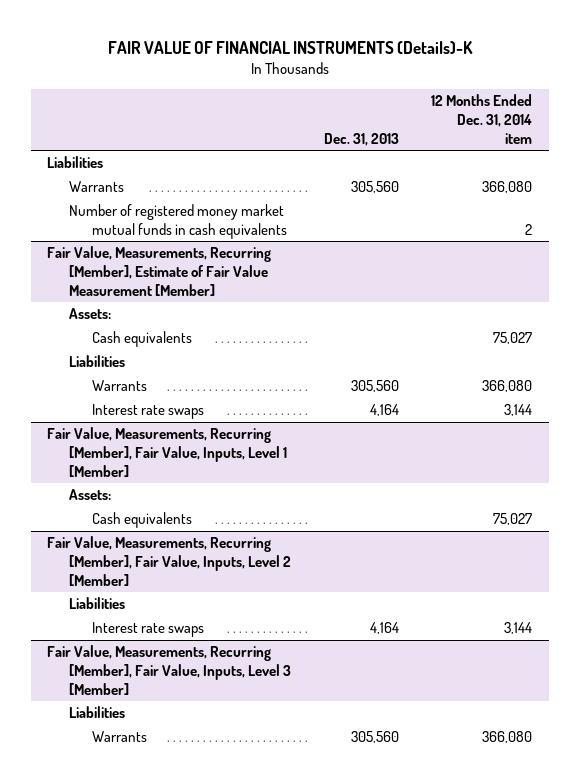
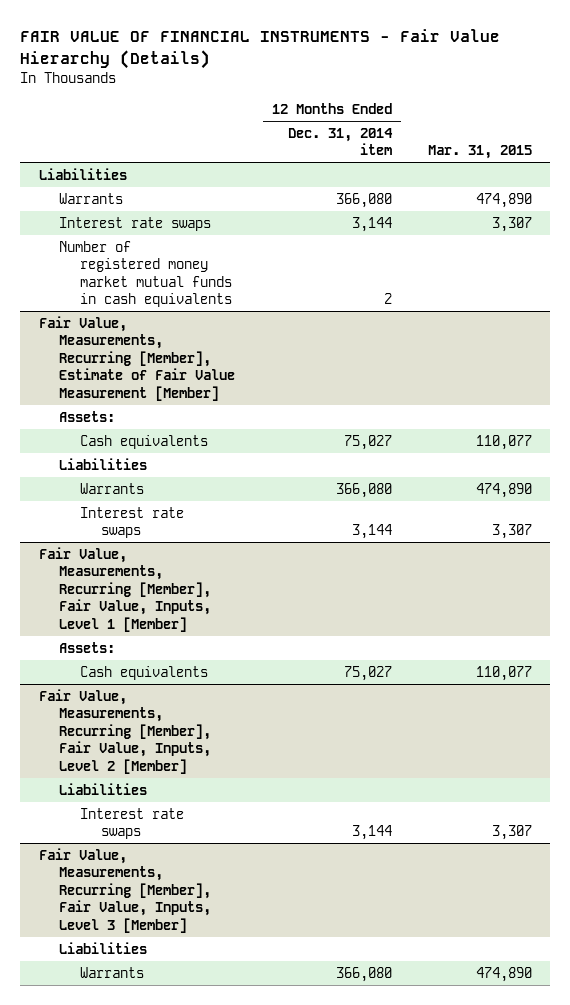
- FAIR VALUE OF FINANCIAL INSTRUMENTS (Details)-K
+ FAIR VALUE OF FINANCIAL INSTRUMENTS - Fair Value Hierarchy (Details)
- | Dec. 31, 2013 | 12 Months Ended Dec. 31, 2014 item
+ | 12 Months Ended Dec. 31, 2014 item | Mar. 31, 2015
+ Interest rate swaps | 3,144 | 3,307

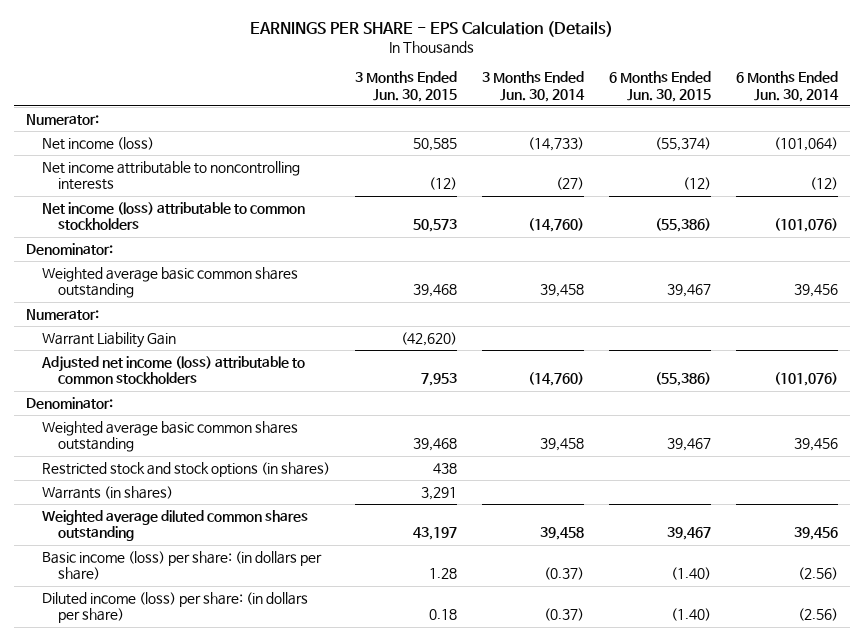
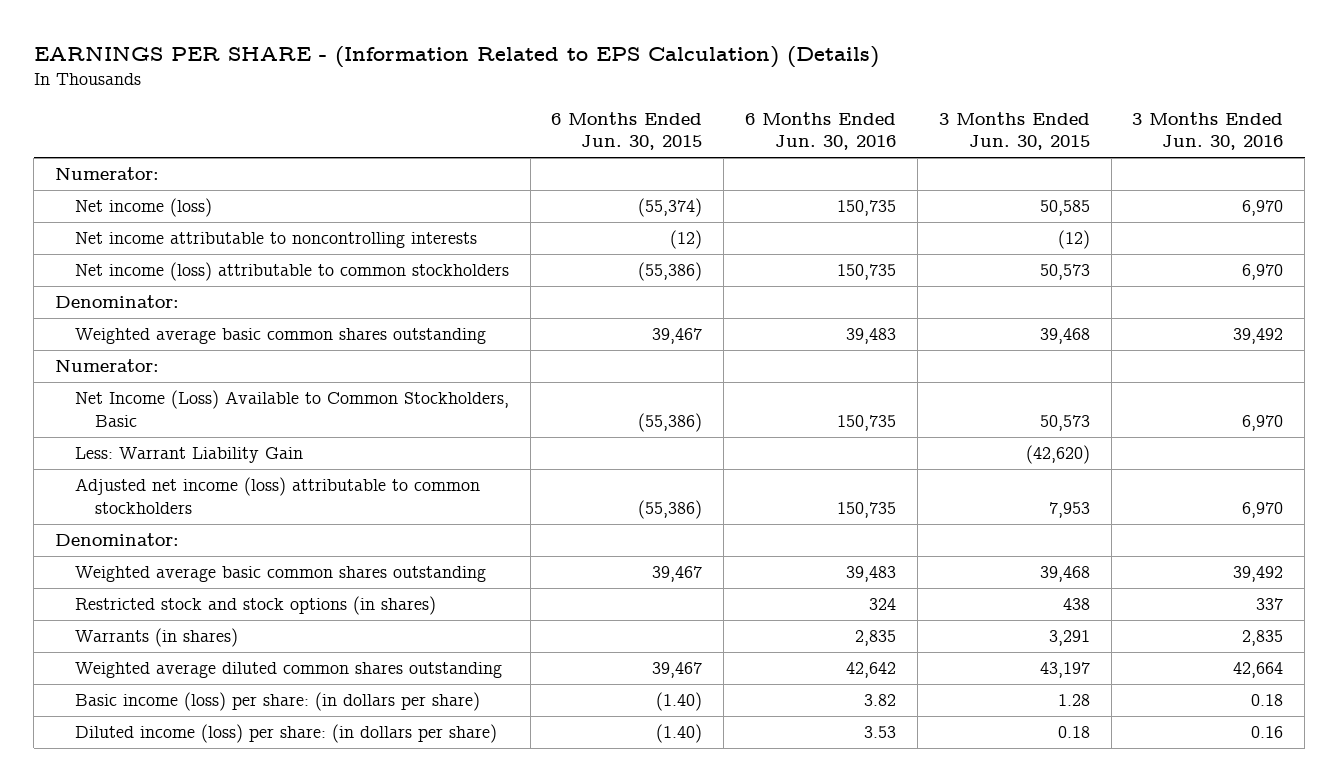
- EARNINGS PER SHARE - EPS Calculation (Details)
+ EARNINGS PER SHARE - (Information Related to EPS Calculation) (Details)
- | 3 Months Ended Jun. 30, 2015 | 3 Months Ended Jun. 30, 2014 | 6 Months Ended Jun. 30, 2015 | 6 Months Ended Jun. 30, 2014
+ | 6 Months Ended Jun. 30, 2015 | 6 Months Ended Jun. 30, 2016 | 3 Months Ended Jun. 30, 2015 | 3 Months Ended Jun. 30, 2016
- Warrant Liability Gain | (42,620) | | |
+ Net Income (Loss) Available to Common Stockholders, Basic | (55,386) | 150,735 | 50,573 | 6,970
+ Less: Warrant Liability Gain | | | (42,620) |

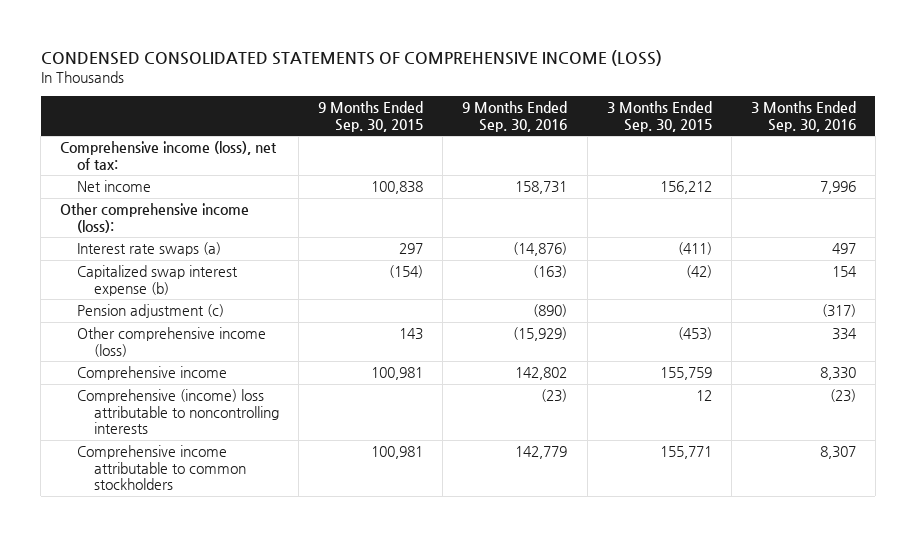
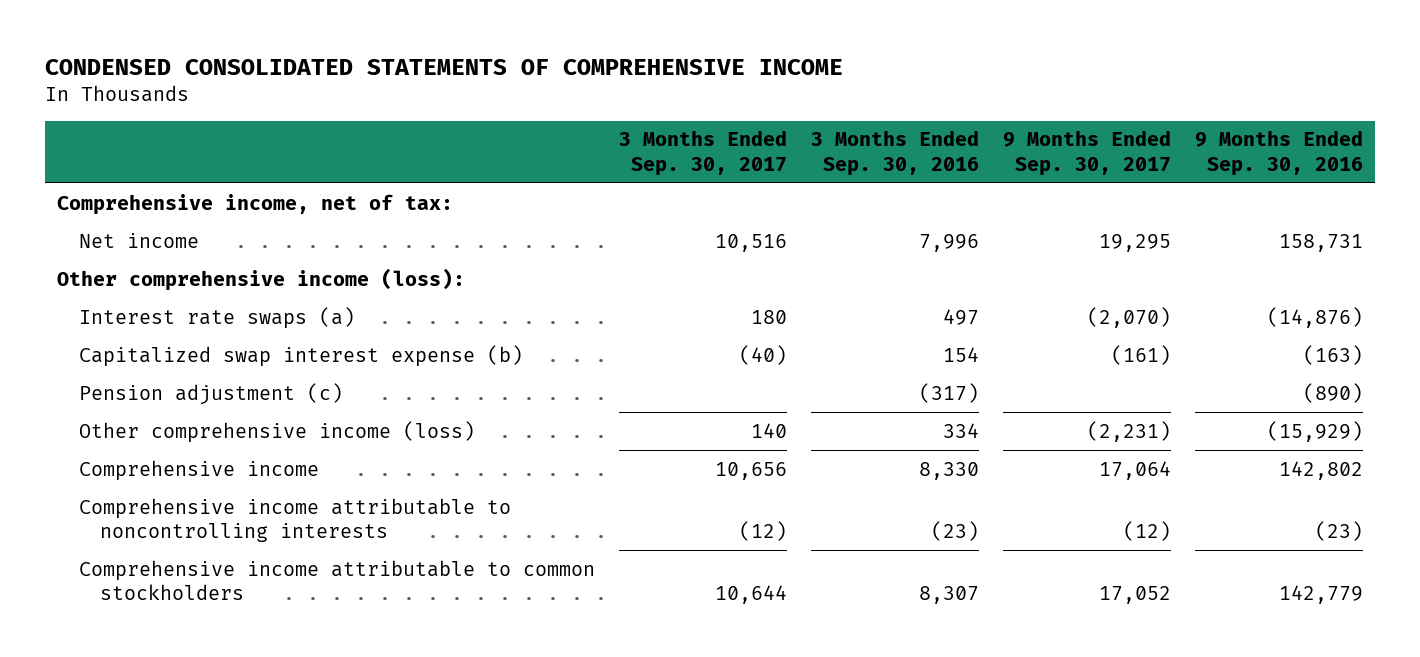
- CONDENSED CONSOLIDATED STATEMENTS OF COMPREHENSIVE INCOME (LOSS)
+ CONDENSED CONSOLIDATED STATEMENTS OF COMPREHENSIVE INCOME
- | 9 Months Ended Sep. 30, 2015 | 9 Months Ended Sep. 30, 2016 | 3 Months Ended Sep. 30, 2015 | 3 Months Ended Sep. 30, 2016
+ | 3 Months Ended Sep. 30, 2017 | 3 Months Ended Sep. 30, 2016 | 9 Months Ended Sep. 30, 2017 | 9 Months Ended Sep. 30, 2016
- Comprehensive income (loss), net of tax:
+ Comprehensive income, net of tax:
- Comprehensive (income) loss attributable to noncontrolling interests | | (23) | 12 | (23)
+ Comprehensive income attributable to noncontrolling interests | (12) | (23) | (12) | (23)

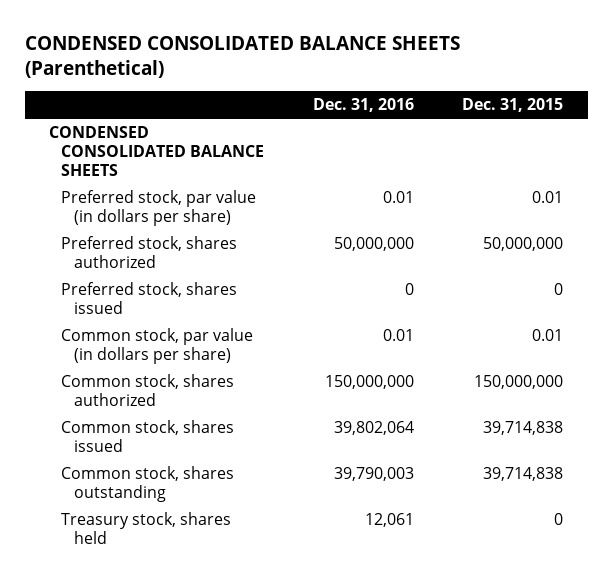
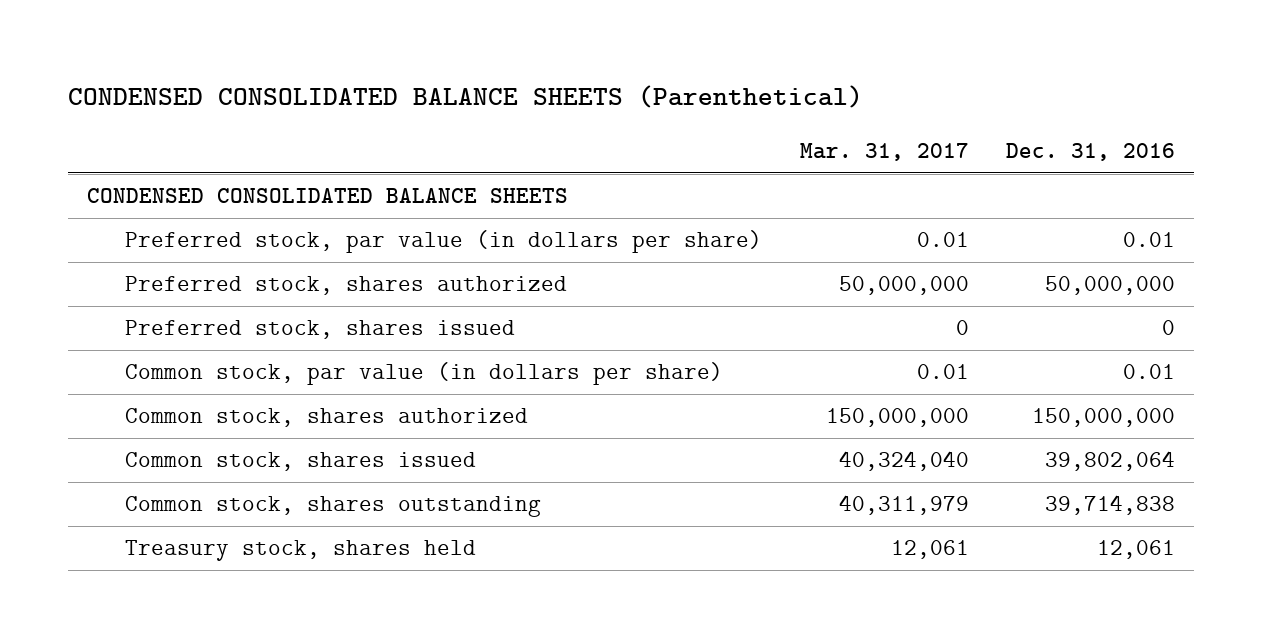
- | Dec. 31, 2016 | Dec. 31, 2015
+ | Mar. 31, 2017 | Dec. 31, 2016
- Common stock, shares outstanding | 39,790,003 | 39,714,838
+ Common stock, shares outstanding | 40,311,979 | 39,714,838

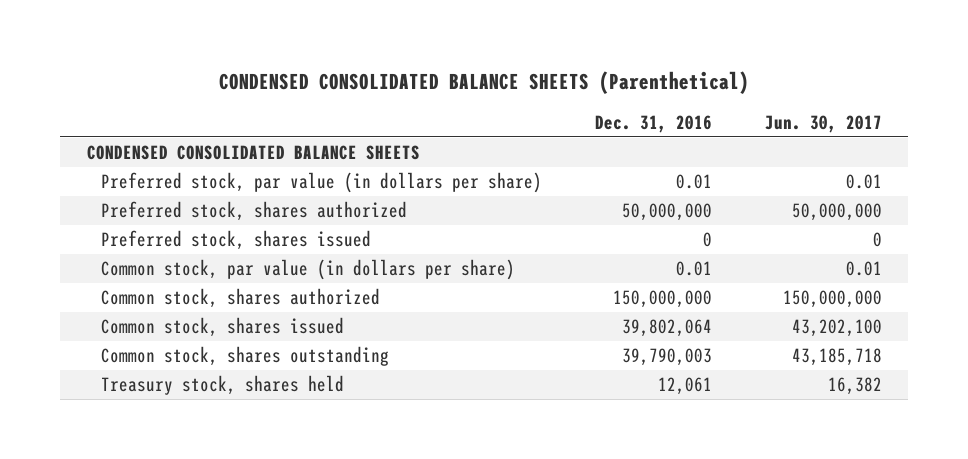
- | Mar. 31, 2017 | Dec. 31, 2016
+ | Dec. 31, 2016 | Jun. 30, 2017
- Common stock, shares outstanding | 40,311,979 | 39,714,838
+ Common stock, shares outstanding | 39,790,003 | 43,185,718

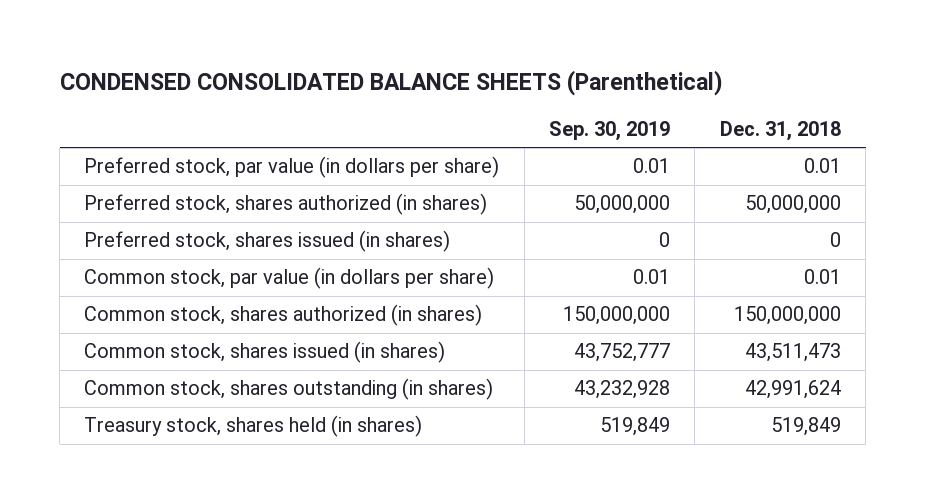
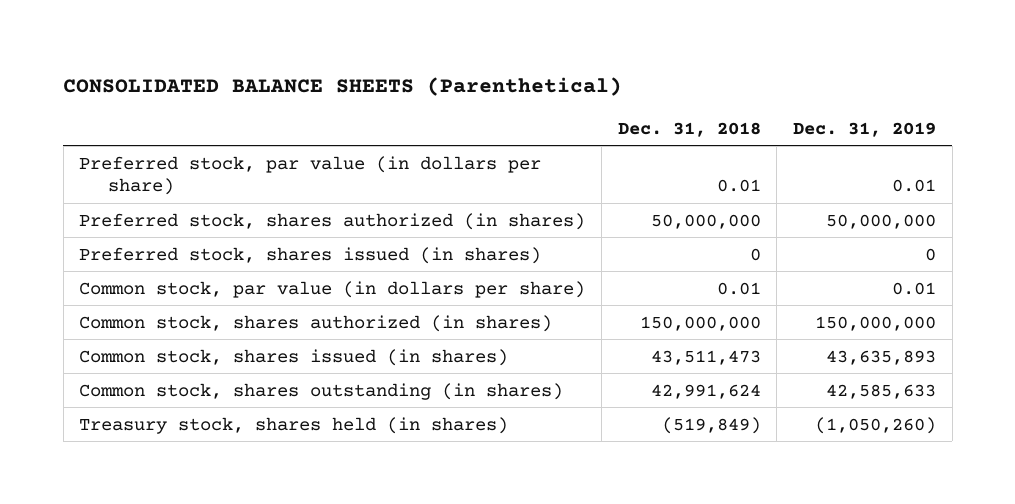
- CONDENSED CONSOLIDATED BALANCE SHEETS (Parenthetical)
+ CONSOLIDATED BALANCE SHEETS (Parenthetical)
- | Sep. 30, 2019 | Dec. 31, 2018
+ | Dec. 31, 2018 | Dec. 31, 2019
- Treasury stock, shares held (in shares) | 519,849 | 519,849
+ Treasury stock, shares held (in shares) | (519,849) | (1,050,260)

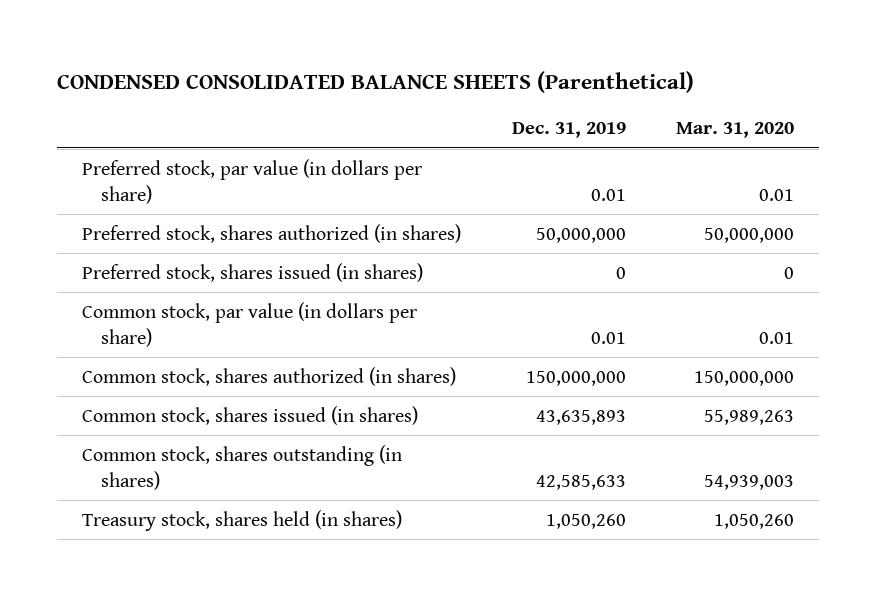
- CONSOLIDATED BALANCE SHEETS (Parenthetical)
+ CONDENSED CONSOLIDATED BALANCE SHEETS (Parenthetical)
- | Dec. 31, 2018 | Dec. 31, 2019
+ | Dec. 31, 2019 | Mar. 31, 2020
- Treasury stock, shares held (in shares) | (519,849) | (1,050,260)
+ Treasury stock, shares held (in shares) | 1,050,260 | 1,050,260

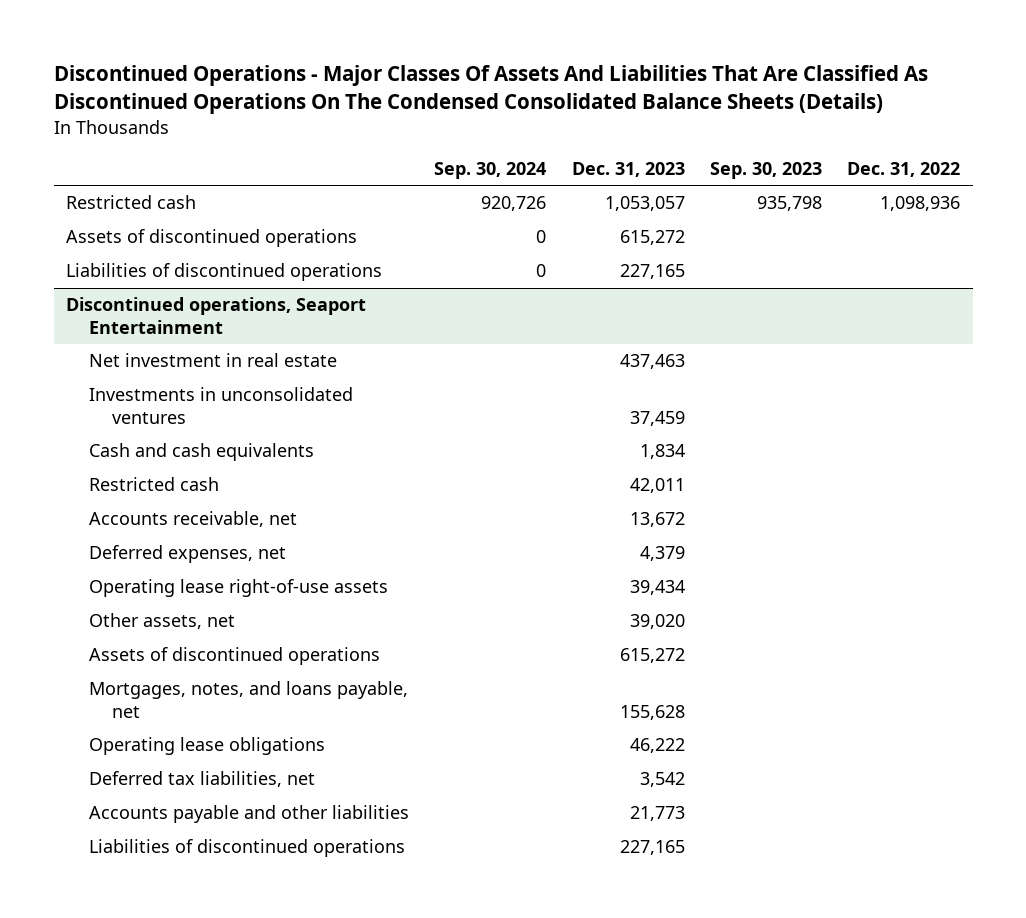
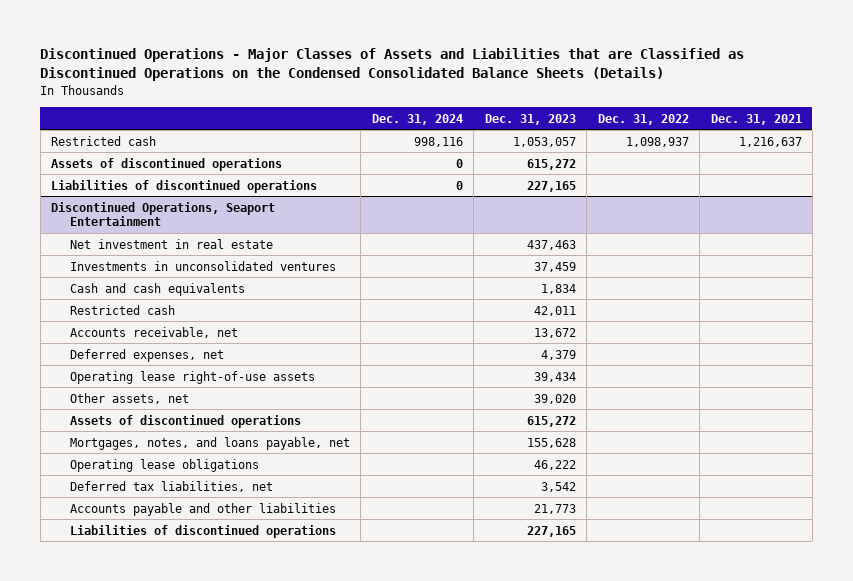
- Discontinued Operations - Major Classes Of Assets And Liabilities That Are Classified As Discontinued Operations On The Condensed Consolidated Balance Sheets (Details)
+ Discontinued Operations - Major Classes of Assets and Liabilities that are Classified as Discontinued Operations on the Condensed Consolidated Balance Sheets (Details)
- | Sep. 30, 2024 | Dec. 31, 2023 | Sep. 30, 2023 | Dec. 31, 2022
+ | Dec. 31, 2024 | Dec. 31, 2023 | Dec. 31, 2022 | Dec. 31, 2021
- Restricted cash | 920,726 | 1,053,057 | 935,798 | 1,098,936
+ Restricted cash | 998,116 | 1,053,057 | 1,098,937 | 1,216,637
- Discontinued operations, Seaport Entertainment
+ Discontinued Operations, Seaport Entertainment

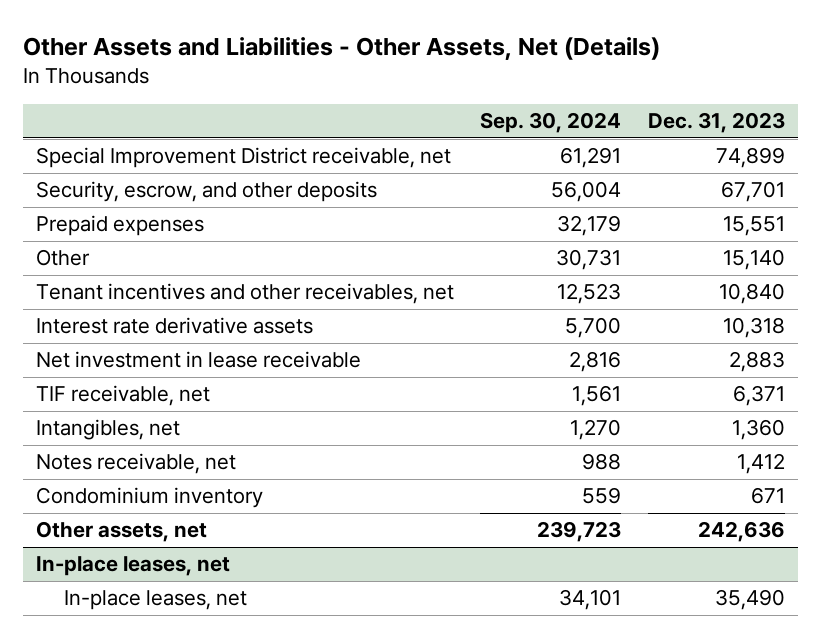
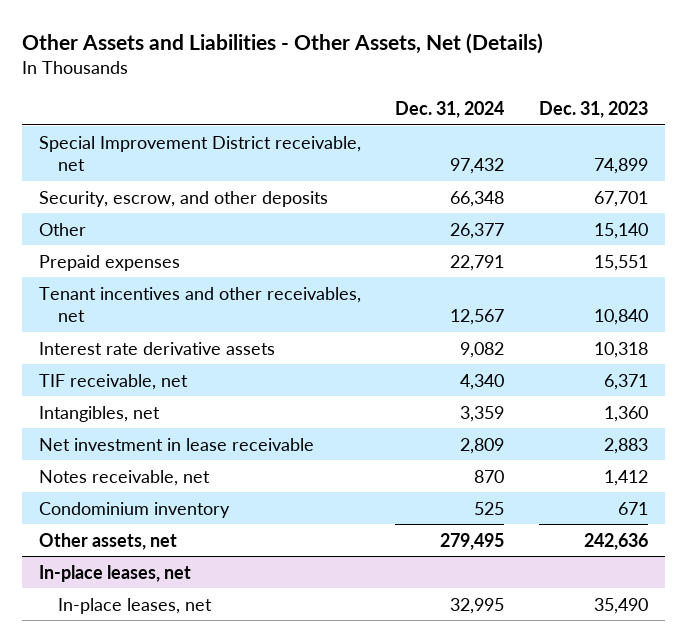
- | Sep. 30, 2024 | Dec. 31, 2023
+ | Dec. 31, 2024 | Dec. 31, 2023
moved down: Prepaid expenses | 22,791 | 15,551
moved down: Net investment in lease receivable | 2,809 | 2,883

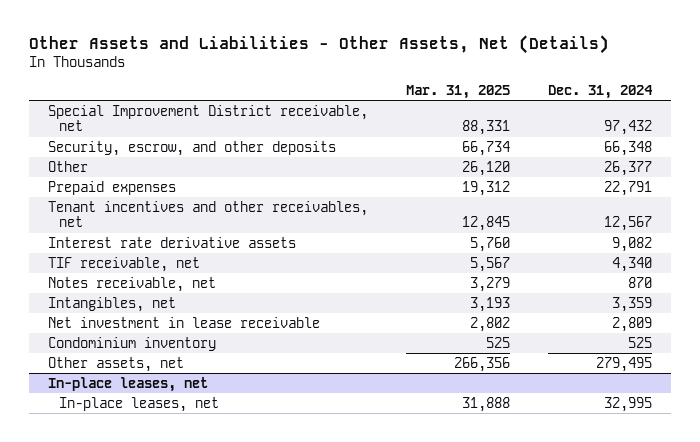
- | Dec. 31, 2024 | Dec. 31, 2023
+ | Mar. 31, 2025 | Dec. 31, 2024
moved up: Notes receivable, net | 3,279 | 870

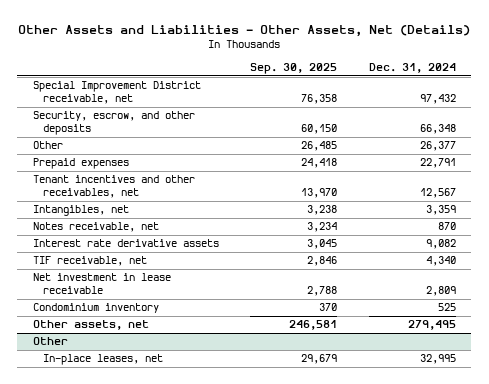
- | Mar. 31, 2025 | Dec. 31, 2024
+ | Sep. 30, 2025 | Dec. 31, 2024
moved up: Intangibles, net | 3,238 | 3,359
moved up: Notes receivable, net | 3,234 | 870
- In-place leases, net
+ Other

